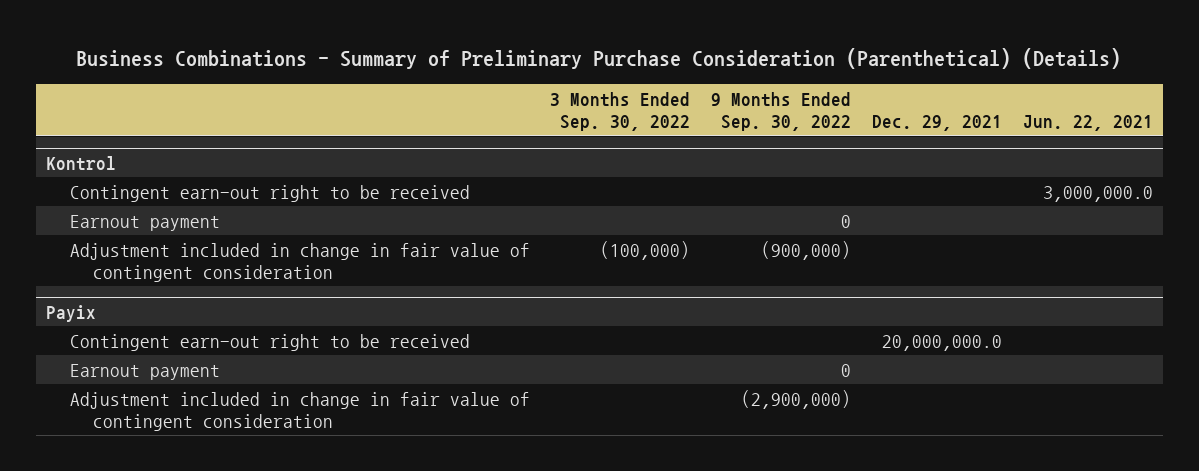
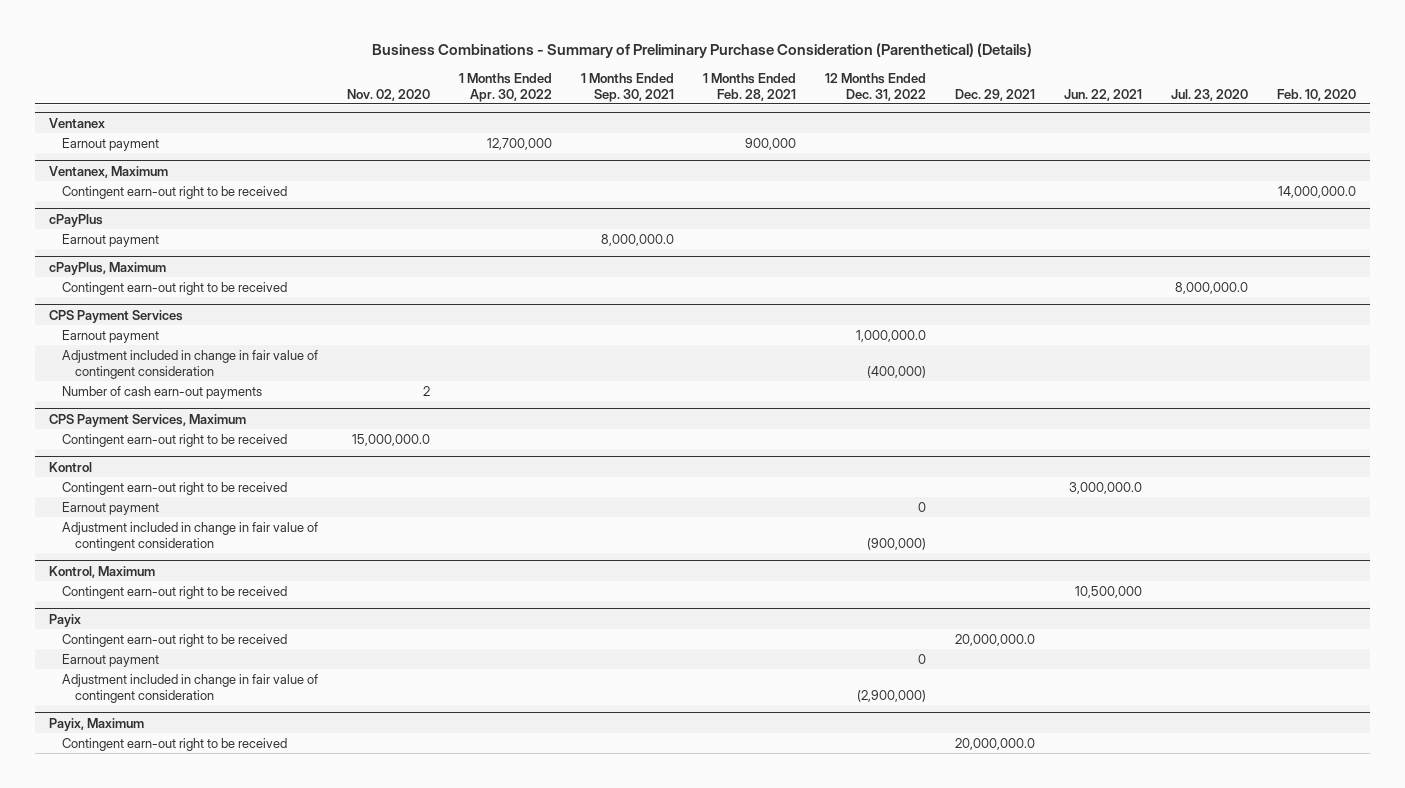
- | 3 Months Ended Sep. 30, 2022 | 9 Months Ended Sep. 30, 2022 | Dec. 29, 2021 | Jun. 22, 2021
+ | Nov. 02, 2020 | 1 Months Ended Apr. 30, 2022 | 1 Months Ended Sep. 30, 2021 | 1 Months Ended Feb. 28, 2021 | 12 Months Ended Dec. 31, 2022 | Dec. 29, 2021 | Jun. 22, 2021 | Jul. 23, 2020 | Feb. 10, 2020
+ Ventanex
+ Earnout payment | | 12,700,000 | | 900,000 | | | | |
+ Ventanex, Maximum
+ Contingent earn-out right to be received | | | | | | | | | 14,000,000.0
+ cPayPlus
+ Earnout payment | | | 8,000,000.0 | | | | | |
+ cPayPlus, Maximum
+ Contingent earn-out right to be received | | | | | | | | 8,000,000.0 |
+ CPS Payment Services
+ Earnout payment | | | | | 1,000,000.0 | | | |
+ Adjustment included in change in fair value of contingent consideration | | | | | (400,000) | | | |
+ Number of cash earn-out payments | 2 | | | | | | | |
+ CPS Payment Services, Maximum
+ Contingent earn-out right to be received | 15,000,000.0 | | | | | | | |
+ Kontrol, Maximum
+ Contingent earn-out right to be received | | | | | | | 10,500,000 | |
+ Payix, Maximum
+ Contingent earn-out right to be received | | | | | | 20,000,000.0 | | |

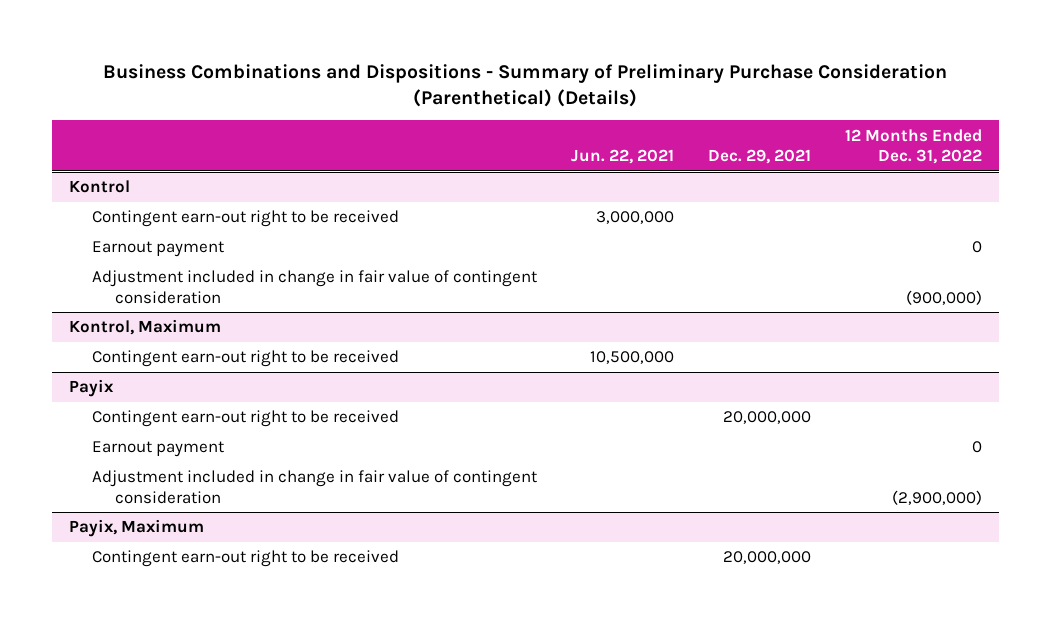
- Business Combinations - Summary of Preliminary Purchase Consideration (Parenthetical) (Details)
+ Business Combinations and Dispositions - Summary of Preliminary Purchase Consideration (Parenthetical) (Details)
- | Nov. 02, 2020 | 1 Months Ended Apr. 30, 2022 | 1 Months Ended Sep. 30, 2021 | 1 Months Ended Feb. 28, 2021 | 12 Months Ended Dec. 31, 2022 | Dec. 29, 2021 | Jun. 22, 2021 | Jul. 23, 2020 | Feb. 10, 2020
+ | Jun. 22, 2021 | Dec. 29, 2021 | 12 Months Ended Dec. 31, 2022
- Ventanex
- Earnout payment | | 12,700,000 | | 900,000 | | | | |
- Ventanex, Maximum
- Contingent earn-out right to be received | | | | | | | | | 14,000,000.0
- cPayPlus
- Earnout payment | | | 8,000,000.0 | | | | | |
- cPayPlus, Maximum
- Contingent earn-out right to be received | | | | | | | | 8,000,000.0 |
- CPS Payment Services
- Earnout payment | | | | | 1,000,000.0 | | | |
- Adjustment included in change in fair value of contingent consideration | | | | | (400,000) | | | |
- Number of cash earn-out payments | 2 | | | | | | | |
- CPS Payment Services, Maximum
- Contingent earn-out right to be received | 15,000,000.0 | | | | | | | |
@ Kontrol
- Contingent earn-out right to be received | | | | | | | 3,000,000.0 | |
+ Contingent earn-out right to be received | 3,000,000 | |
@ Payix
- Contingent earn-out right to be received | | | | | | 20,000,000.0 | | |
+ Contingent earn-out right to be received | | 20,000,000 |
@ Payix, Maximum
- Contingent earn-out right to be received | | | | | | 20,000,000.0 | | |
+ Contingent earn-out right to be received | | 20,000,000 |

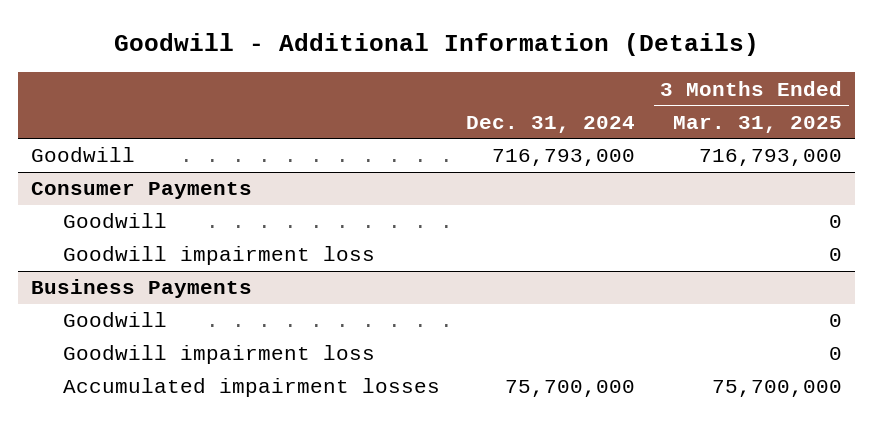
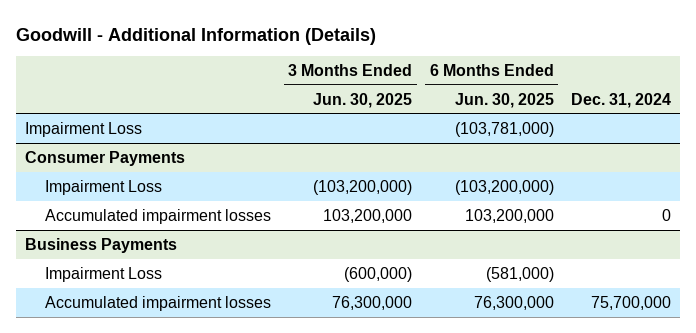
- | Dec. 31, 2024 | 3 Months Ended Mar. 31, 2025
+ | 3 Months Ended Jun. 30, 2025 | 6 Months Ended Jun. 30, 2025 | Dec. 31, 2024
- Goodwill | 716,793,000 | 716,793,000
+ Impairment Loss | | (103,781,000) |
@ Consumer Payments
- Goodwill | | 0
- Goodwill impairment loss | | 0
+ Impairment Loss | (103,200,000) | (103,200,000) |
+ Accumulated impairment losses | 103,200,000 | 103,200,000 | 0
@ Business Payments
- Goodwill | | 0
- Goodwill impairment loss | | 0
+ Impairment Loss | (600,000) | (581,000) |

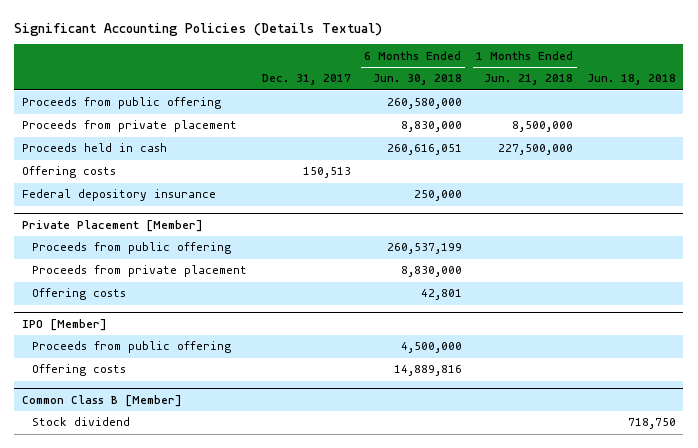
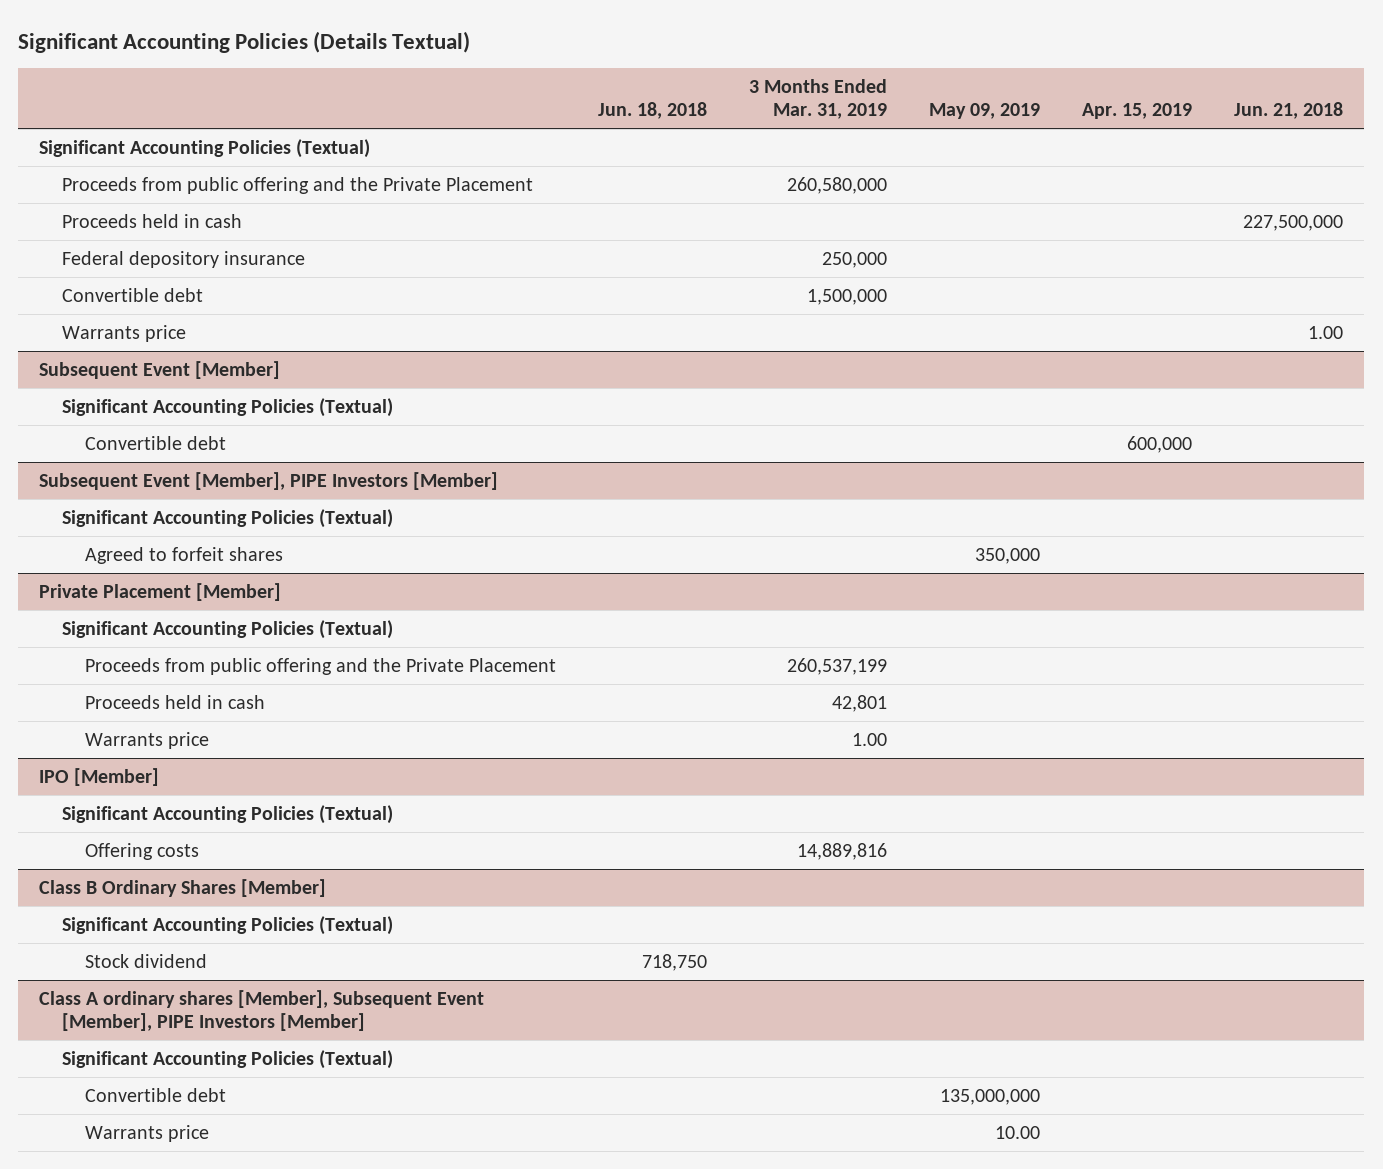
- | Dec. 31, 2017 | 6 Months Ended Jun. 30, 2018 | 1 Months Ended Jun. 21, 2018 | Jun. 18, 2018
+ | Jun. 18, 2018 | 3 Months Ended Mar. 31, 2019 | May 09, 2019 | Apr. 15, 2019 | Jun. 21, 2018
- Proceeds from public offering | | 260,580,000 | |
- Proceeds from private placement | | 8,830,000 | 8,500,000 |
+ Significant Accounting Policies (Textual)
+ Proceeds from public offering and the Private Placement | | 260,580,000 | | |
- Offering costs | 150,513 | | |
+ Convertible debt | | 1,500,000 | | |
+ Warrants price | | | | | 1.00
+ Subsequent Event [Member]
+ Significant Accounting Policies (Textual)
+ Convertible debt | | | | 600,000 |
+ Subsequent Event [Member], PIPE Investors [Member]
+ Significant Accounting Policies (Textual)
+ Agreed to forfeit shares | | | 350,000 | |
@ Private Placement [Member]
- Proceeds from public offering | | 260,537,199 | |
- Proceeds from private placement | | 8,830,000 | |
- Offering costs | | 42,801 | |
+ Significant Accounting Policies (Textual)
+ Proceeds from public offering and the Private Placement | | 260,537,199 | | |
+ Proceeds held in cash | | 42,801 | | |
+ Warrants price | | 1.00 | | |
@ IPO [Member]
- Proceeds from public offering | | 4,500,000 | |
+ Significant Accounting Policies (Textual)
- Common Class B [Member]
+ Class B Ordinary Shares [Member]
+ Significant Accounting Policies (Textual)
+ Class A ordinary shares [Member], Subsequent Event [Member], PIPE Investors [Member]
+ Significant Accounting Policies (Textual)
+ Convertible debt | | | 135,000,000 | |
+ Warrants price | | | 10.00 | |

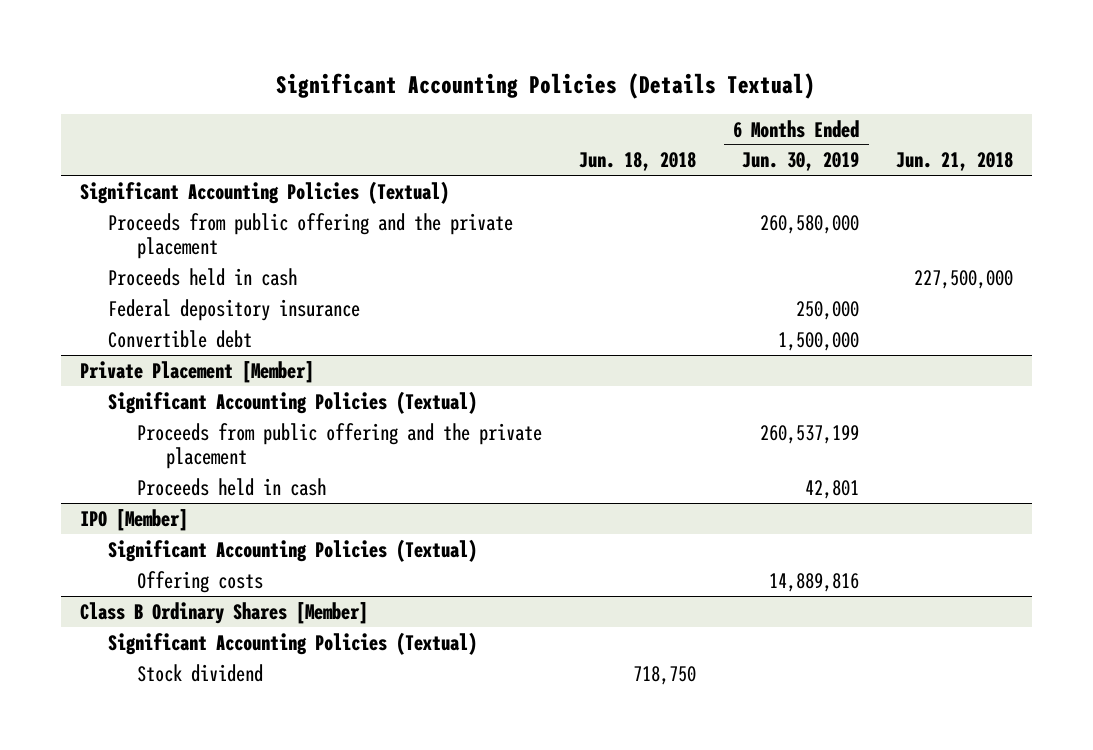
- | Jun. 18, 2018 | 3 Months Ended Mar. 31, 2019 | May 09, 2019 | Apr. 15, 2019 | Jun. 21, 2018
+ | Jun. 18, 2018 | 6 Months Ended Jun. 30, 2019 | Jun. 21, 2018
- Proceeds from public offering and the Private Placement | | 260,580,000 | | |
+ Proceeds from public offering and the private placement | | 260,580,000 |
- Warrants price | | | | | 1.00
- Subsequent Event [Member]
- Significant Accounting Policies (Textual)
- Convertible debt | | | | 600,000 |
- Subsequent Event [Member], PIPE Investors [Member]
- Significant Accounting Policies (Textual)
- Agreed to forfeit shares | | | 350,000 | |
@ Private Placement [Member]
- Proceeds from public offering and the Private Placement | | 260,537,199 | | |
+ Proceeds from public offering and the private placement | | 260,537,199 |
- Warrants price | | 1.00 | | |
- Class A ordinary shares [Member], Subsequent Event [Member], PIPE Investors [Member]
- Significant Accounting Policies (Textual)
- Convertible debt | | | 135,000,000 | |
- Warrants price | | | 10.00 | |

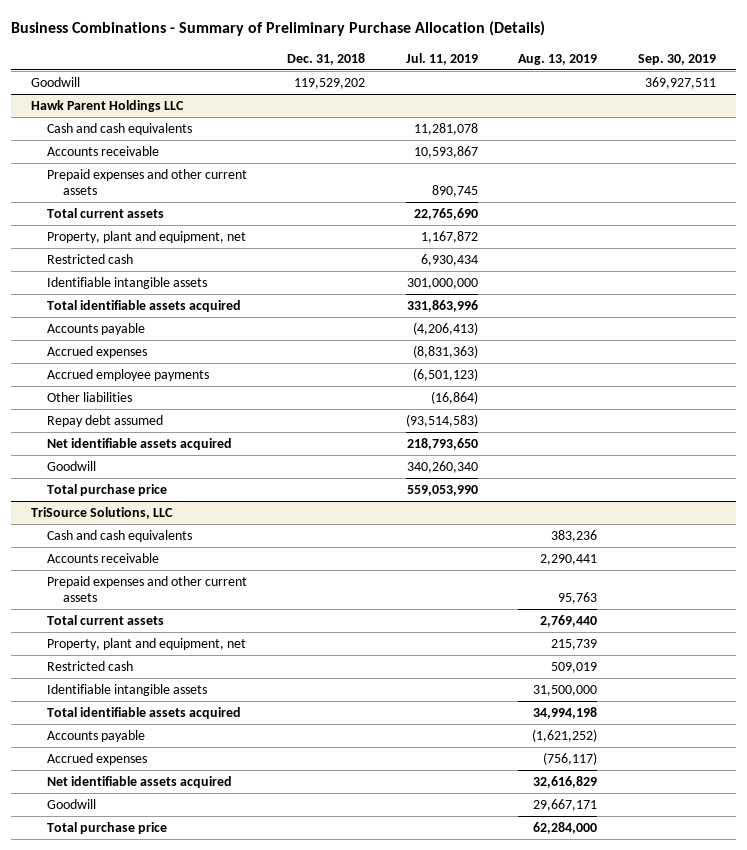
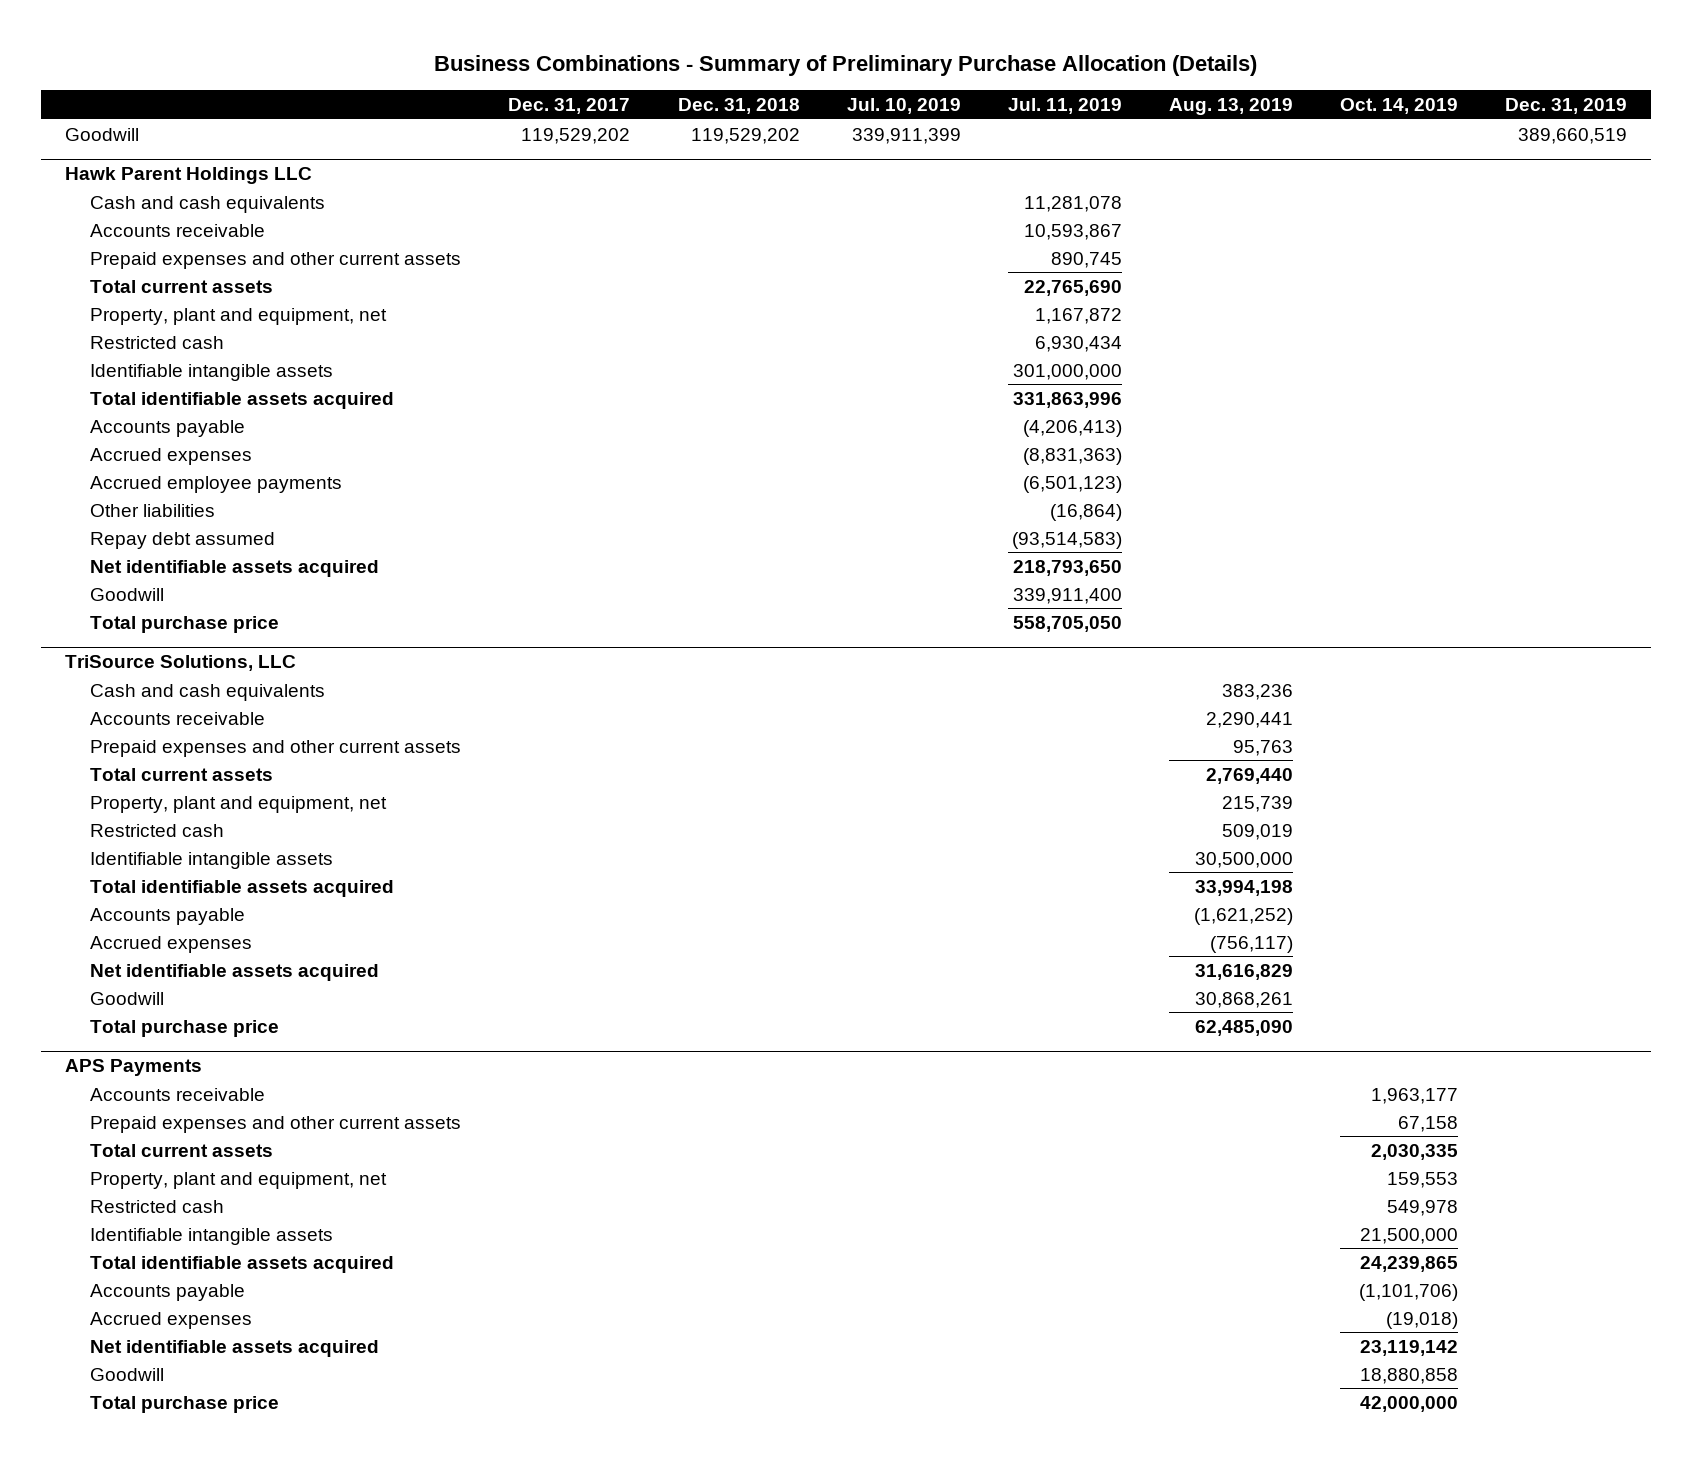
- | Dec. 31, 2018 | Jul. 11, 2019 | Aug. 13, 2019 | Sep. 30, 2019
+ | Dec. 31, 2017 | Dec. 31, 2018 | Jul. 10, 2019 | Jul. 11, 2019 | Aug. 13, 2019 | Oct. 14, 2019 | Dec. 31, 2019
@ Hawk Parent Holdings LLC
- Goodwill | | 340,260,340 | |
- Total purchase price | | 559,053,990 | |
+ Goodwill | | | | 339,911,400 | | |
+ Total purchase price | | | | 558,705,050 | | |
@ TriSource Solutions, LLC
- Identifiable intangible assets | | | 31,500,000 |
- Total identifiable assets acquired | | | 34,994,198 |
+ Identifiable intangible assets | | | | | 30,500,000 | |
+ Total identifiable assets acquired | | | | | 33,994,198 | |
- Net identifiable assets acquired | | | 32,616,829 |
- Goodwill | | | 29,667,171 |
- Total purchase price | | | 62,284,000 |
+ Net identifiable assets acquired | | | | | 31,616,829 | |
+ Goodwill | | | | | 30,868,261 | |
+ Total purchase price | | | | | 62,485,090 | |
+ APS Payments
+ Accounts receivable | | | | | | 1,963,177 |
+ Prepaid expenses and other current assets | | | | | | 67,158 |
+ Total current assets | | | | | | 2,030,335 |
+ Property, plant and equipment, net | | | | | | 159,553 |
+ Restricted cash | | | | | | 549,978 |
+ Identifiable intangible assets | | | | | | 21,500,000 |
+ Total identifiable assets acquired | | | | | | 24,239,865 |
+ Accounts payable | | | | | | (1,101,706) |
+ Accrued expenses | | | | | | (19,018) |
+ Net identifiable assets acquired | | | | | | 23,119,142 |
+ Goodwill | | | | | | 18,880,858 |
+ Total purchase price | | | | | | 42,000,000 |

